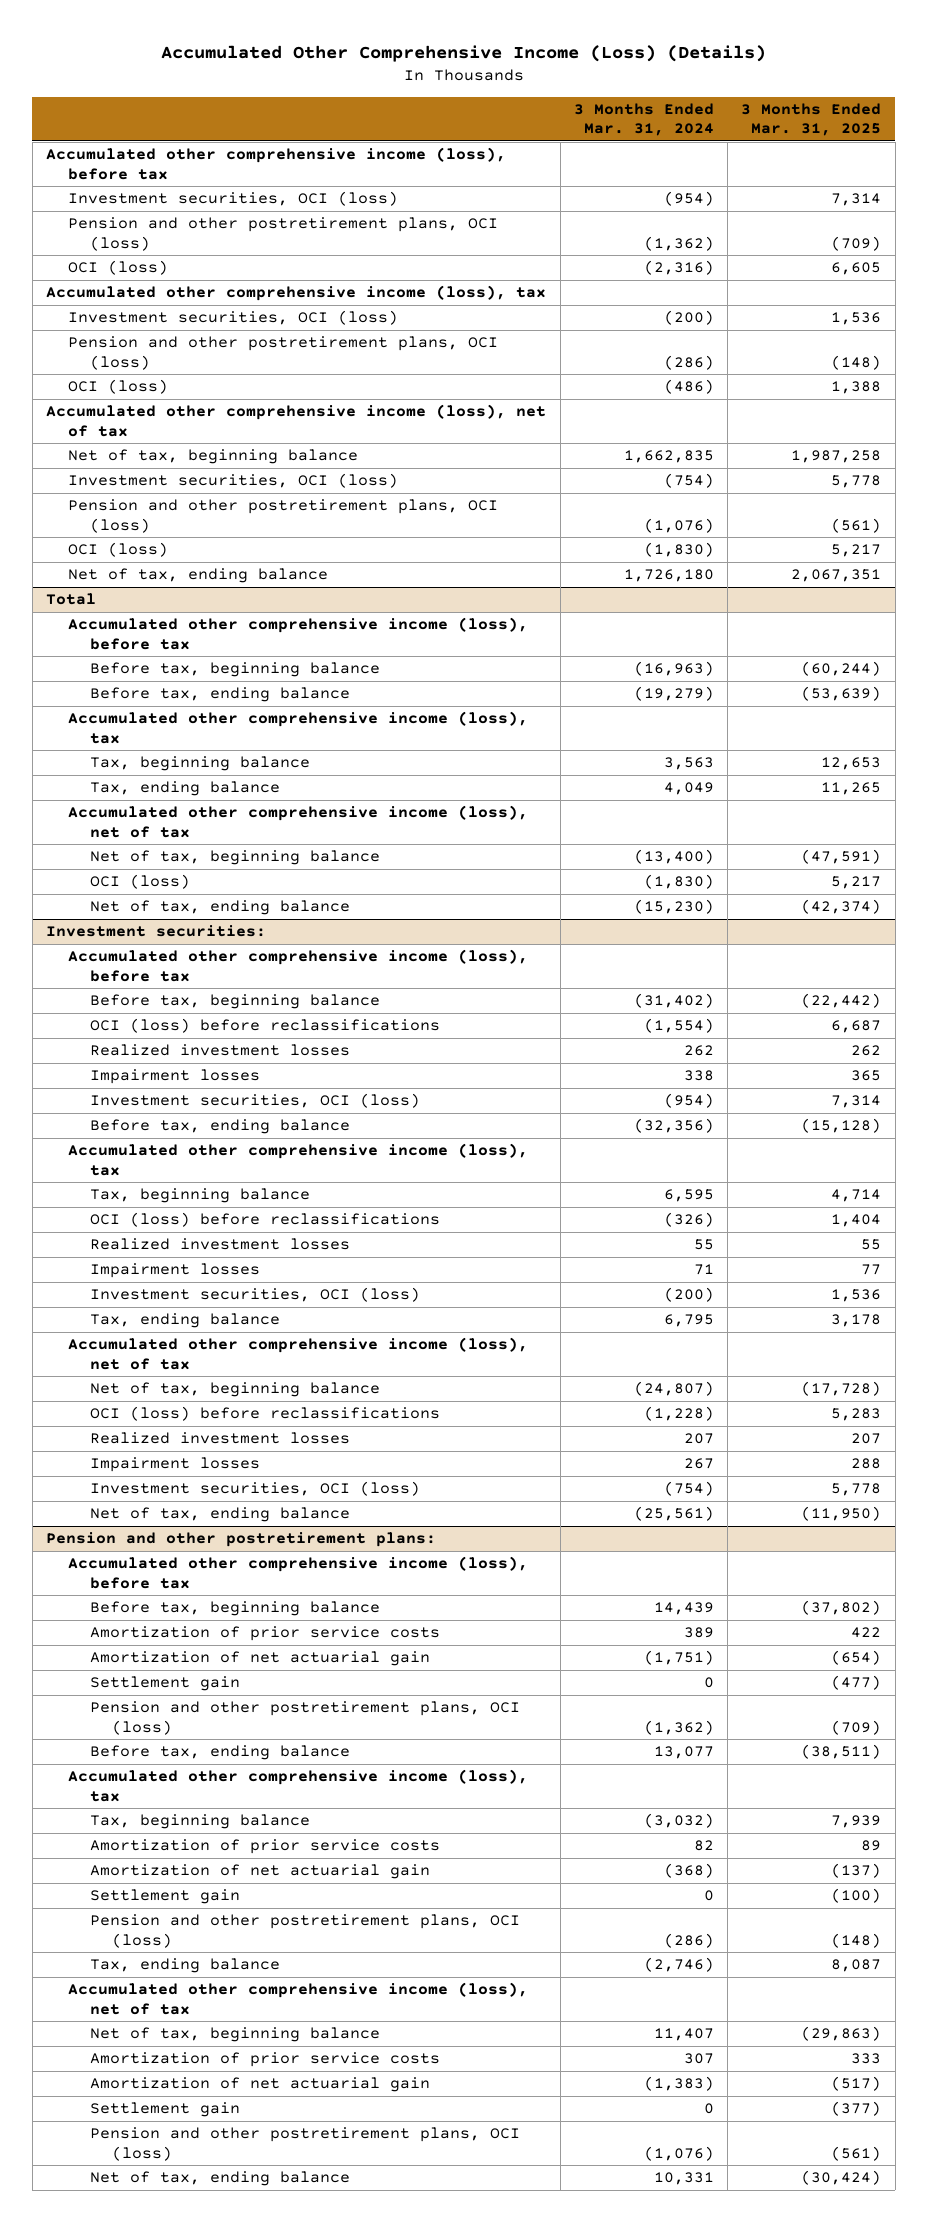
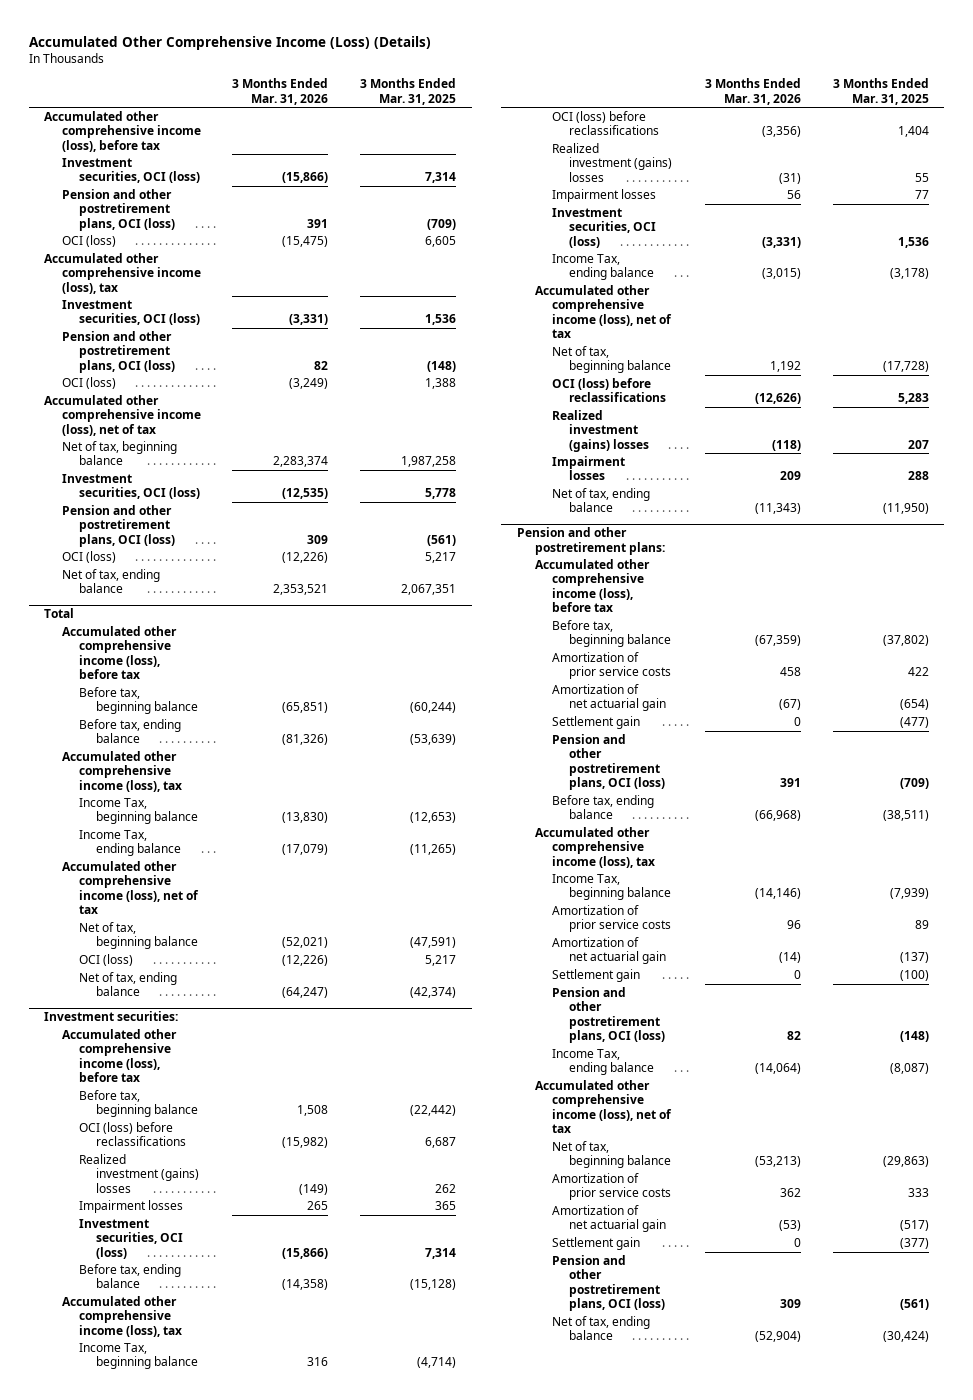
- | 3 Months Ended Mar. 31, 2024 | 3 Months Ended Mar. 31, 2025
+ | 3 Months Ended Mar. 31, 2026 | 3 Months Ended Mar. 31, 2025
@ Total
- Tax, beginning balance | 3,563 | 12,653
- Tax, ending balance | 4,049 | 11,265
+ Income Tax, beginning balance | (13,830) | (12,653)
+ Income Tax, ending balance | (17,079) | (11,265)
@ Investment securities:
- Realized investment losses | 262 | 262
+ Realized investment (gains) losses | (149) | 262
- Tax, beginning balance | 6,595 | 4,714
+ Income Tax, beginning balance | 316 | (4,714)
- Realized investment losses | 55 | 55
+ Realized investment (gains) losses | (31) | 55
- Tax, ending balance | 6,795 | 3,178
+ Income Tax, ending balance | (3,015) | (3,178)
- Realized investment losses | 207 | 207
+ Realized investment (gains) losses | (118) | 207
- Investment securities, OCI (loss) | (754) | 5,778
@ Pension and other postretirement plans:
- Tax, beginning balance | (3,032) | 7,939
+ Income Tax, beginning balance | (14,146) | (7,939)
- Tax, ending balance | (2,746) | 8,087
+ Income Tax, ending balance | (14,064) | (8,087)

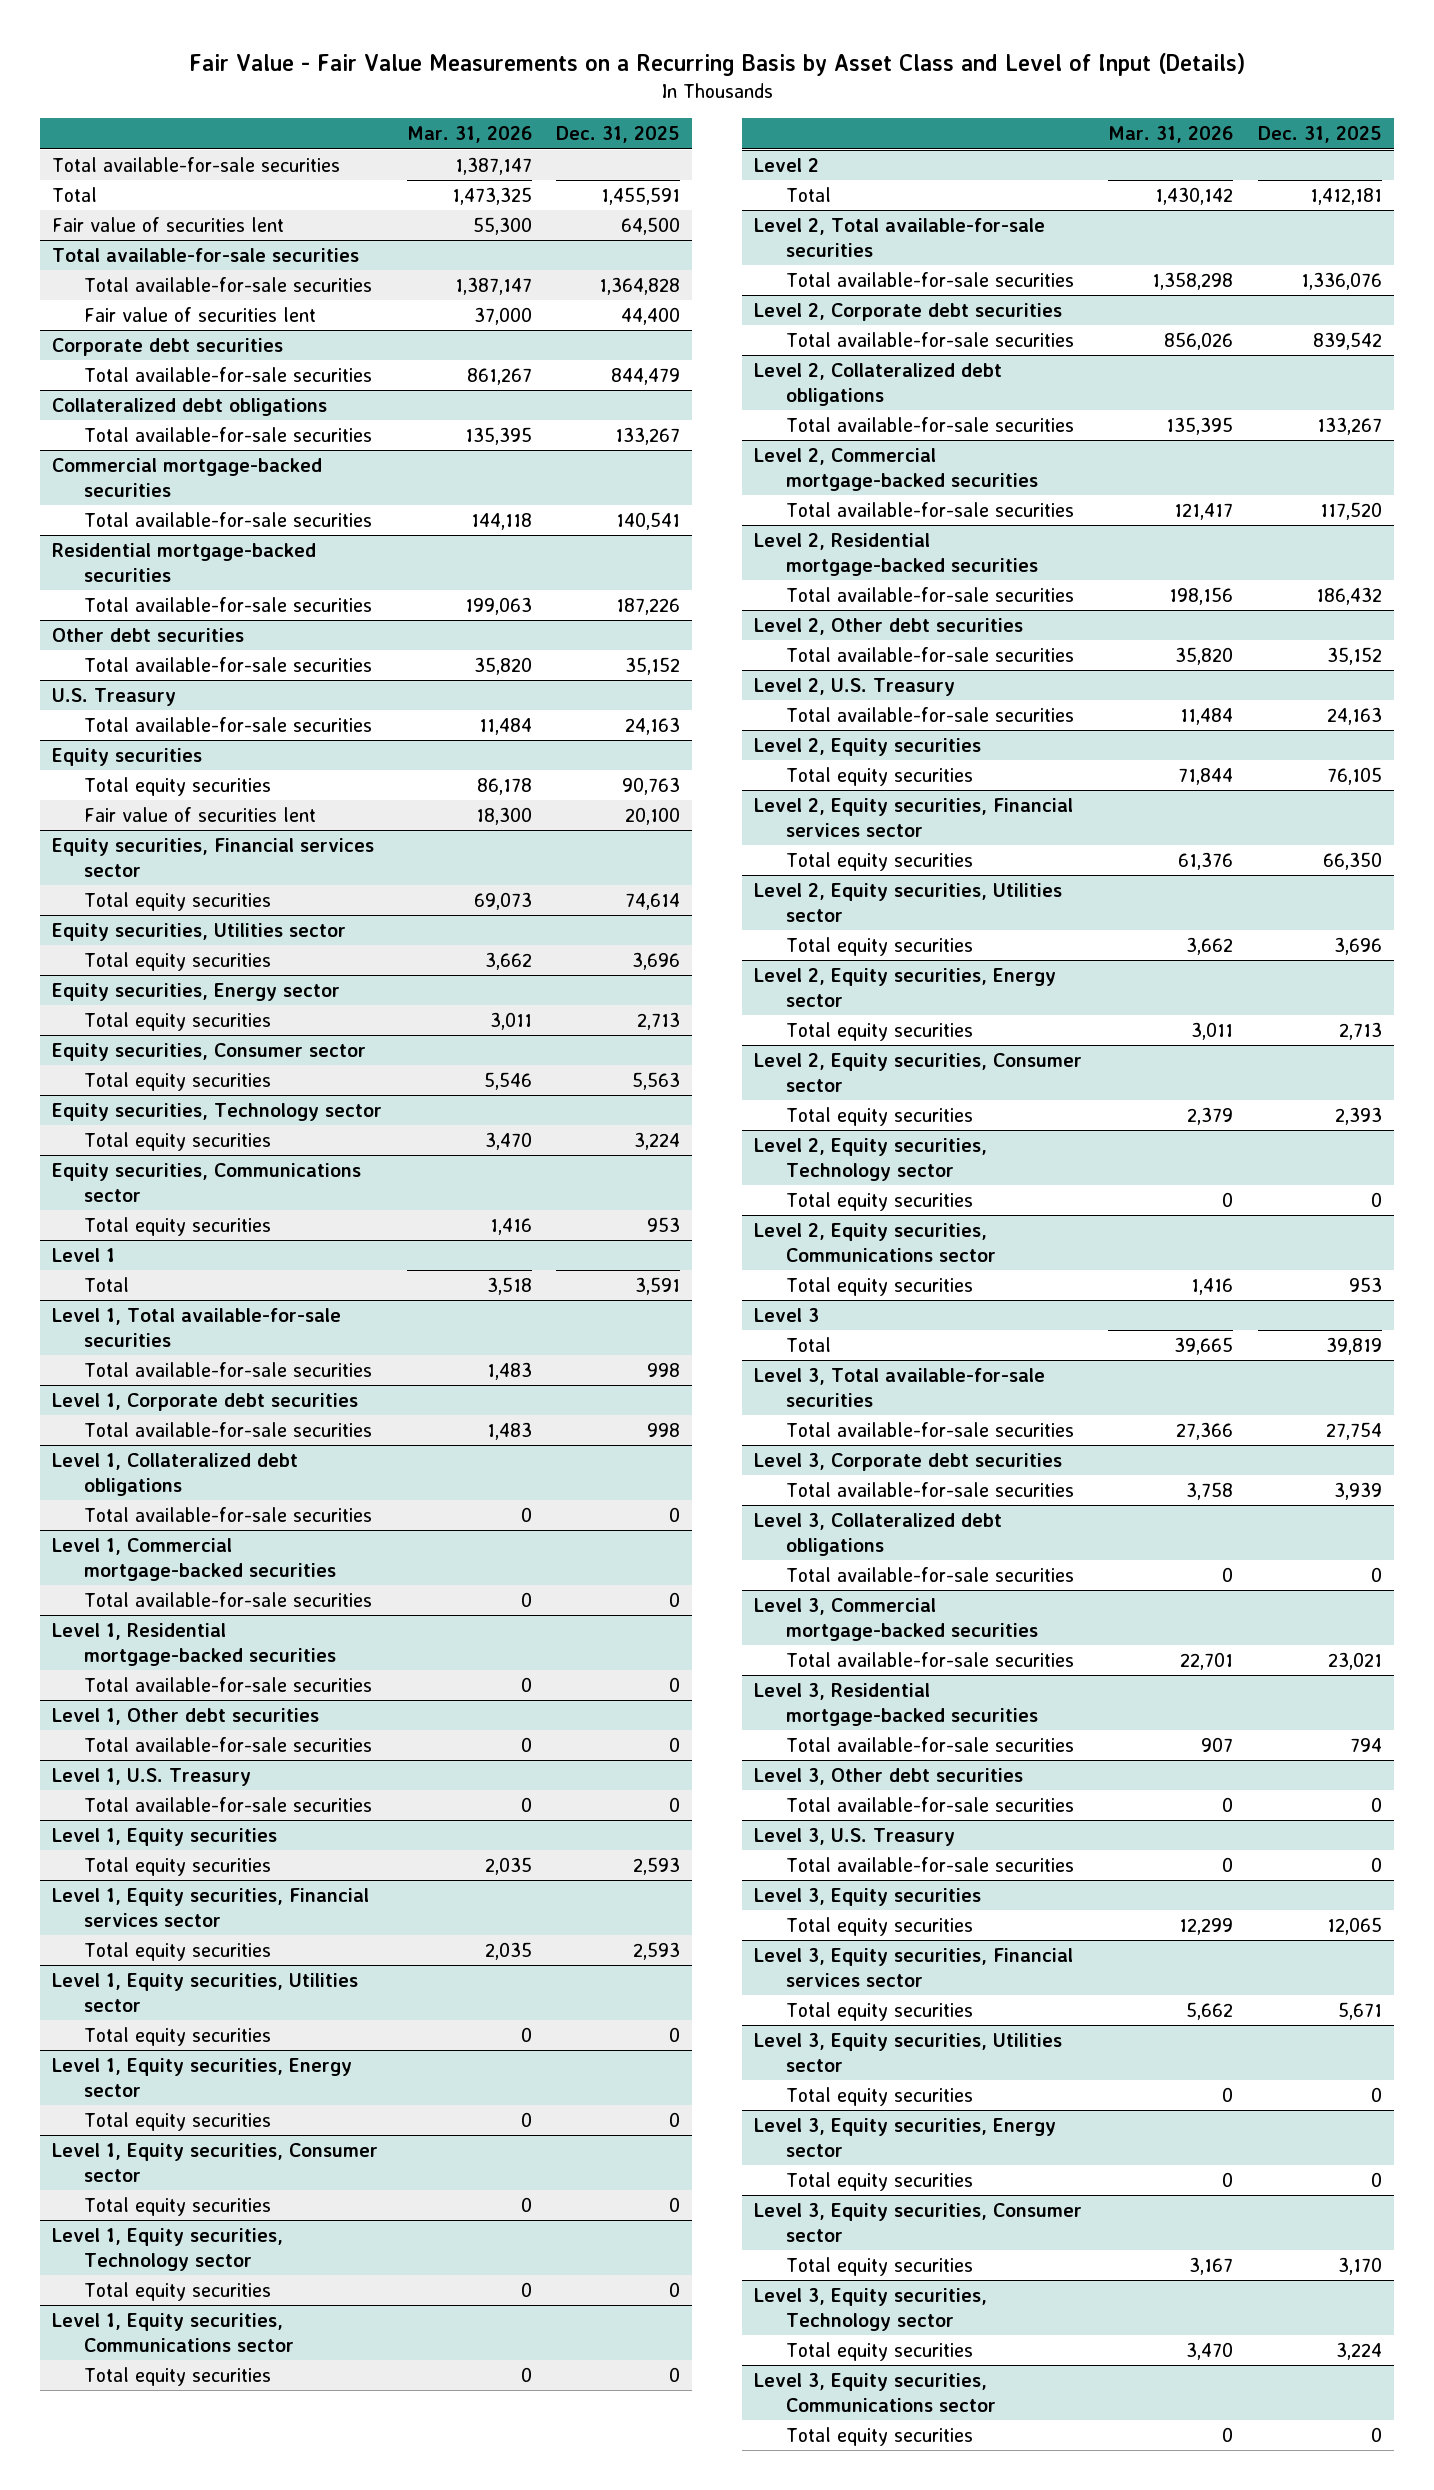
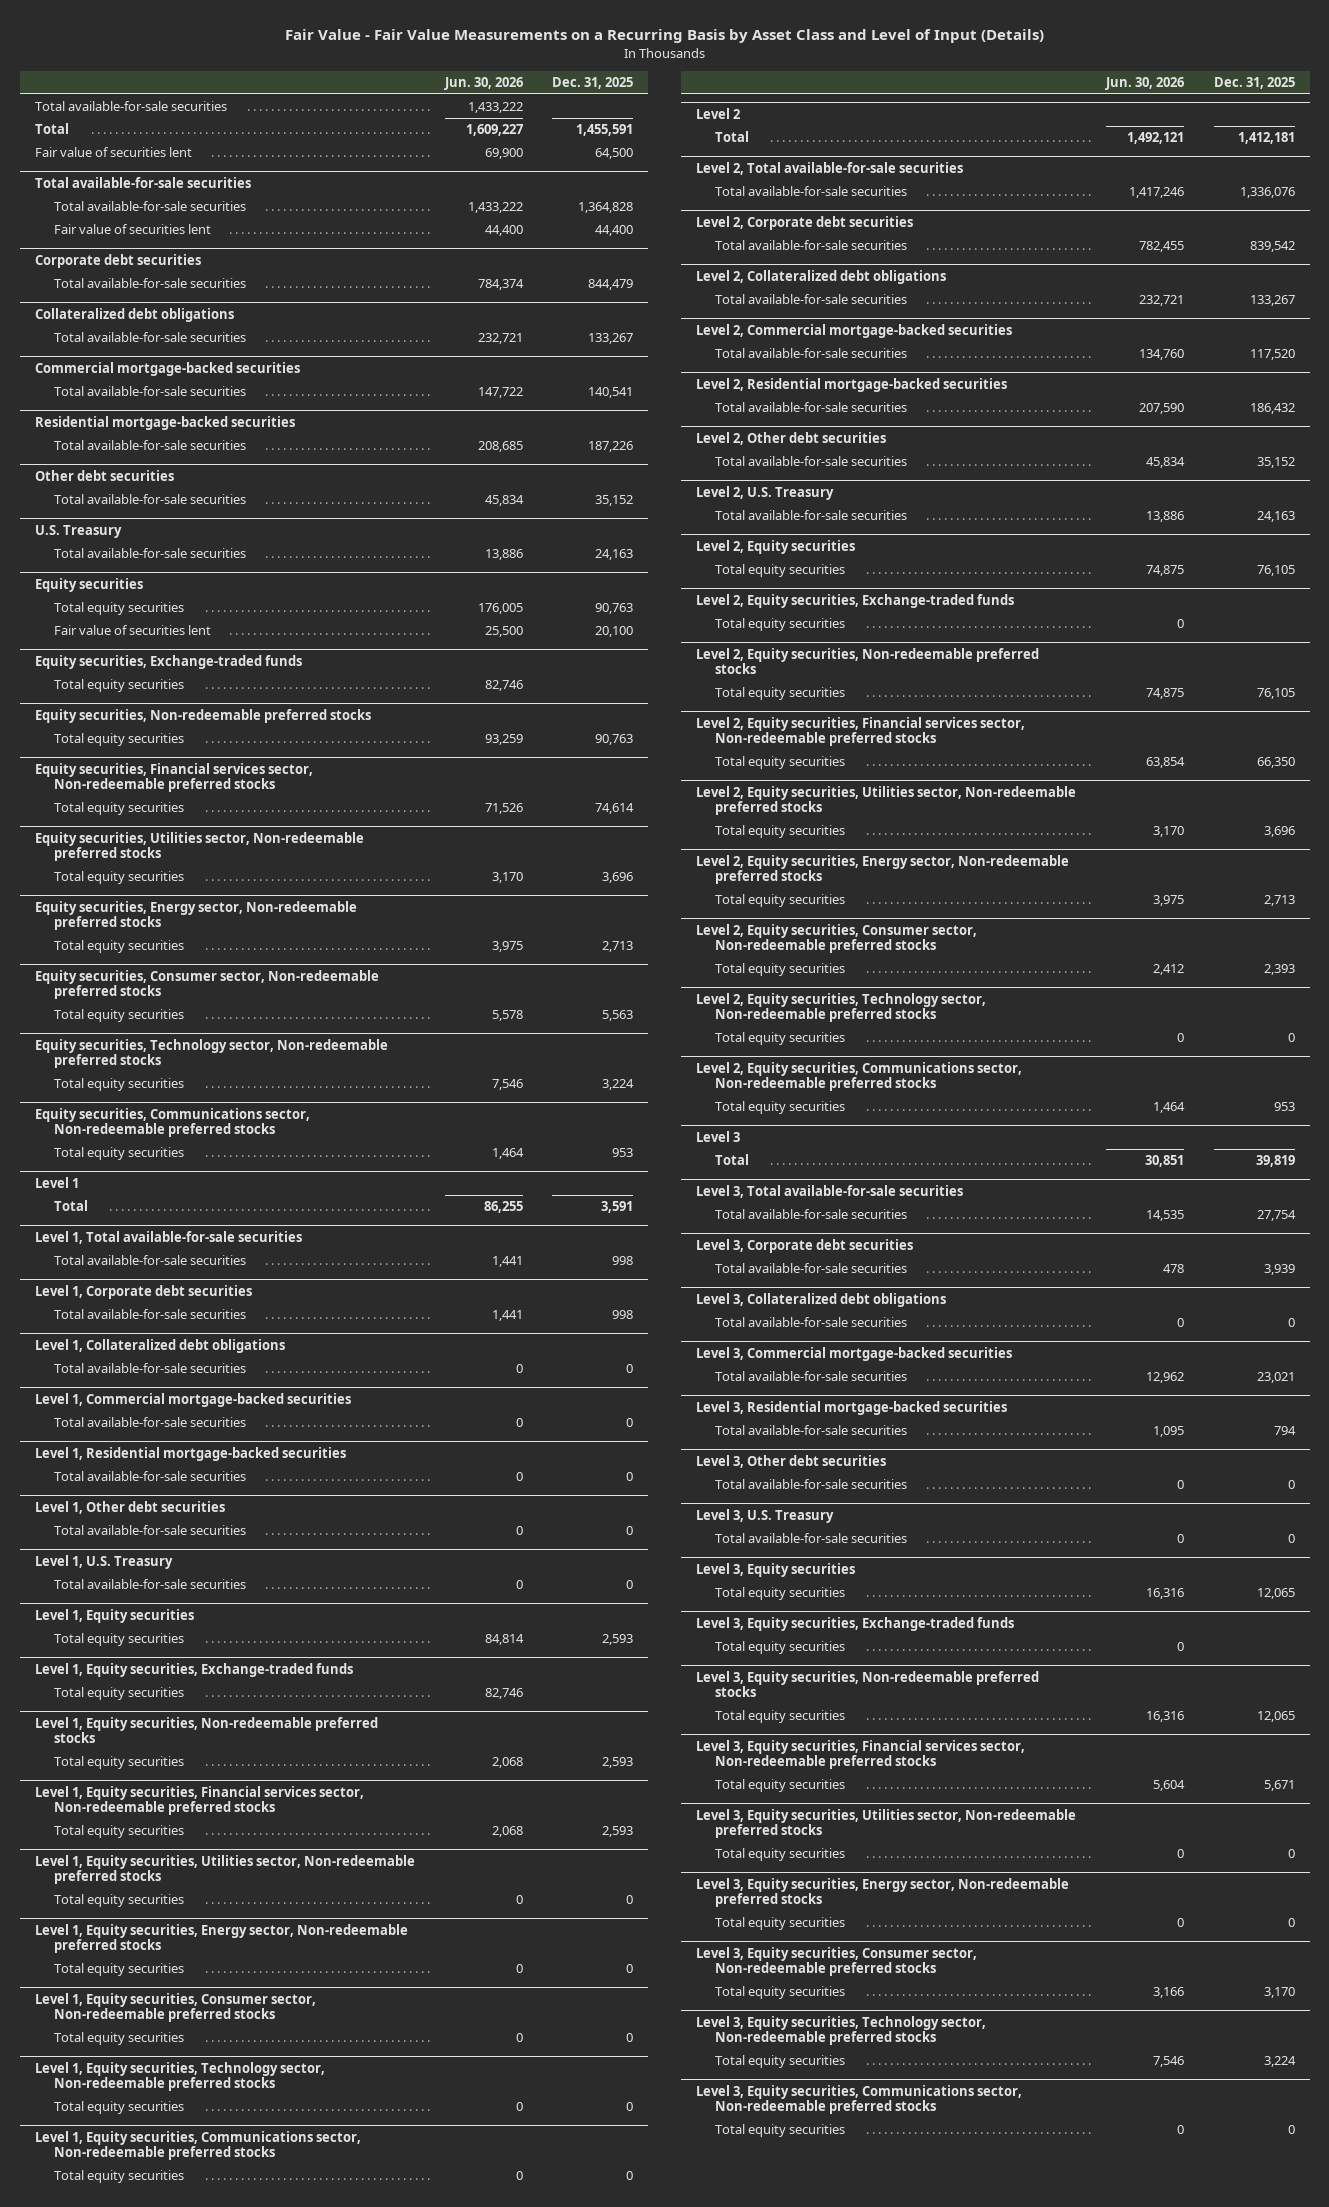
- | Mar. 31, 2026 | Dec. 31, 2025
+ | Jun. 30, 2026 | Dec. 31, 2025
- Equity securities, Financial services sector
+ Equity securities, Exchange-traded funds
+ Total equity securities | 82,746 |
+ Equity securities, Non-redeemable preferred stocks
+ Total equity securities | 93,259 | 90,763
+ Equity securities, Financial services sector, Non-redeemable preferred stocks
- Equity securities, Utilities sector
+ Equity securities, Utilities sector, Non-redeemable preferred stocks
- Equity securities, Energy sector
+ Equity securities, Energy sector, Non-redeemable preferred stocks
- Equity securities, Consumer sector
+ Equity securities, Consumer sector, Non-redeemable preferred stocks
- Equity securities, Technology sector
+ Equity securities, Technology sector, Non-redeemable preferred stocks
- Equity securities, Communications sector
+ Equity securities, Communications sector, Non-redeemable preferred stocks
- Level 1, Equity securities, Financial services sector
+ Level 1, Equity securities, Exchange-traded funds
+ Total equity securities | 82,746 |
+ Level 1, Equity securities, Non-redeemable preferred stocks
- Level 1, Equity securities, Utilities sector
+ Level 1, Equity securities, Financial services sector, Non-redeemable preferred stocks
+ Total equity securities | 2,068 | 2,593
+ Level 1, Equity securities, Utilities sector, Non-redeemable preferred stocks
- Level 1, Equity securities, Energy sector
+ Level 1, Equity securities, Energy sector, Non-redeemable preferred stocks
- Level 1, Equity securities, Consumer sector
+ Level 1, Equity securities, Consumer sector, Non-redeemable preferred stocks
- Level 1, Equity securities, Technology sector
+ Level 1, Equity securities, Technology sector, Non-redeemable preferred stocks
- Level 1, Equity securities, Communications sector
+ Level 1, Equity securities, Communications sector, Non-redeemable preferred stocks
- Level 2, Equity securities, Financial services sector
+ Level 2, Equity securities, Exchange-traded funds
+ Total equity securities | 0 |
+ Level 2, Equity securities, Non-redeemable preferred stocks
+ Total equity securities | 74,875 | 76,105
+ Level 2, Equity securities, Financial services sector, Non-redeemable preferred stocks
- Level 2, Equity securities, Utilities sector
+ Level 2, Equity securities, Utilities sector, Non-redeemable preferred stocks
- Level 2, Equity securities, Energy sector
+ Level 2, Equity securities, Energy sector, Non-redeemable preferred stocks
- Level 2, Equity securities, Consumer sector
+ Level 2, Equity securities, Consumer sector, Non-redeemable preferred stocks
- Level 2, Equity securities, Technology sector
+ Level 2, Equity securities, Technology sector, Non-redeemable preferred stocks
- Level 2, Equity securities, Communications sector
+ Level 2, Equity securities, Communications sector, Non-redeemable preferred stocks
- Level 3, Equity securities, Financial services sector
+ Level 3, Equity securities, Exchange-traded funds
+ Total equity securities | 0 |
+ Level 3, Equity securities, Non-redeemable preferred stocks
+ Total equity securities | 16,316 | 12,065
+ Level 3, Equity securities, Financial services sector, Non-redeemable preferred stocks
- Level 3, Equity securities, Utilities sector
+ Level 3, Equity securities, Utilities sector, Non-redeemable preferred stocks
- Level 3, Equity securities, Energy sector
+ Level 3, Equity securities, Energy sector, Non-redeemable preferred stocks
- Level 3, Equity securities, Consumer sector
+ Level 3, Equity securities, Consumer sector, Non-redeemable preferred stocks
- Level 3, Equity securities, Technology sector
+ Level 3, Equity securities, Technology sector, Non-redeemable preferred stocks
- Level 3, Equity securities, Communications sector
+ Level 3, Equity securities, Communications sector, Non-redeemable preferred stocks

